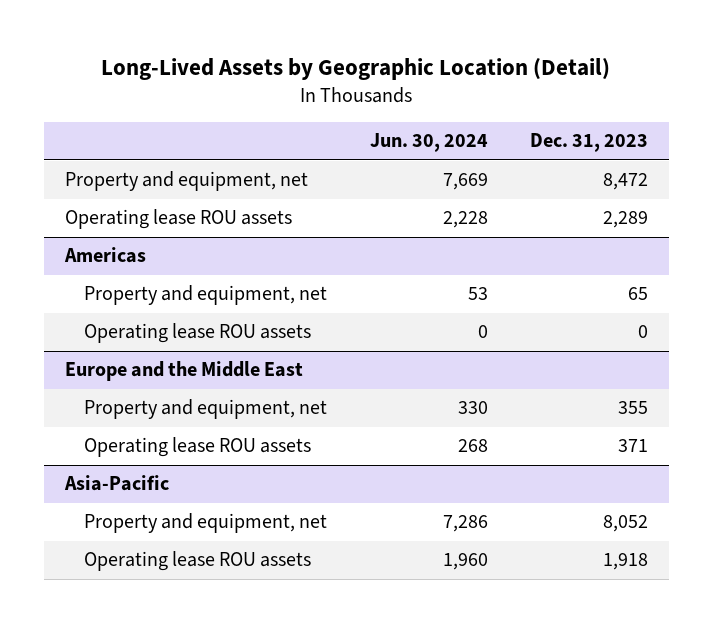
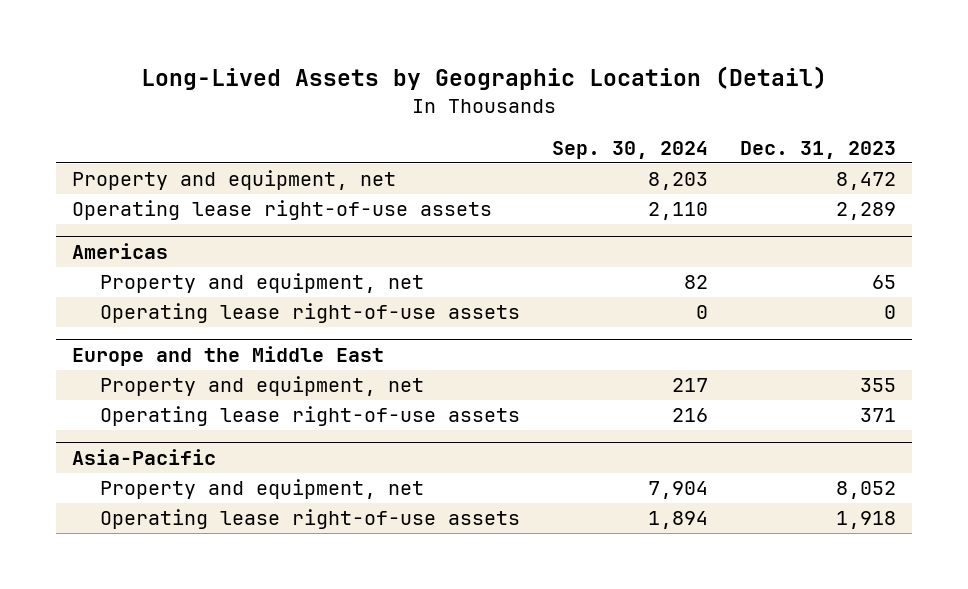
- | Jun. 30, 2024 | Dec. 31, 2023
+ | Sep. 30, 2024 | Dec. 31, 2023
- Operating lease ROU assets | 2,228 | 2,289
+ Operating lease right-of-use assets | 2,110 | 2,289
@ Americas
- Operating lease ROU assets | 0 | 0
+ Operating lease right-of-use assets | 0 | 0
@ Europe and the Middle East
- Operating lease ROU assets | 268 | 371
+ Operating lease right-of-use assets | 216 | 371
@ Asia-Pacific
- Operating lease ROU assets | 1,960 | 1,918
+ Operating lease right-of-use assets | 1,894 | 1,918

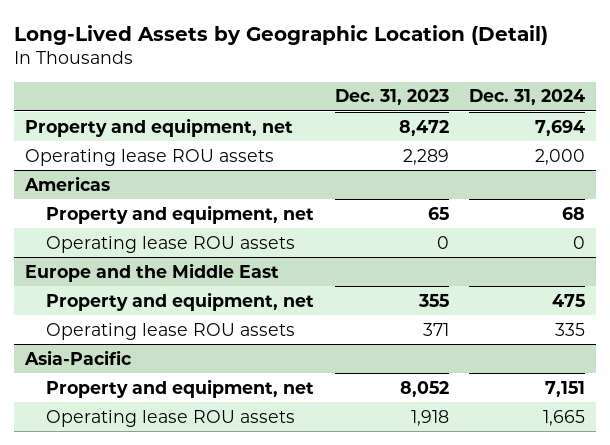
- | Sep. 30, 2024 | Dec. 31, 2023
+ | Dec. 31, 2023 | Dec. 31, 2024
- Operating lease right-of-use assets | 2,110 | 2,289
+ Operating lease ROU assets | 2,289 | 2,000
@ Americas
- Operating lease right-of-use assets | 0 | 0
+ Operating lease ROU assets | 0 | 0
@ Europe and the Middle East
- Operating lease right-of-use assets | 216 | 371
+ Operating lease ROU assets | 371 | 335
@ Asia-Pacific
- Operating lease right-of-use assets | 1,894 | 1,918
+ Operating lease ROU assets | 1,918 | 1,665

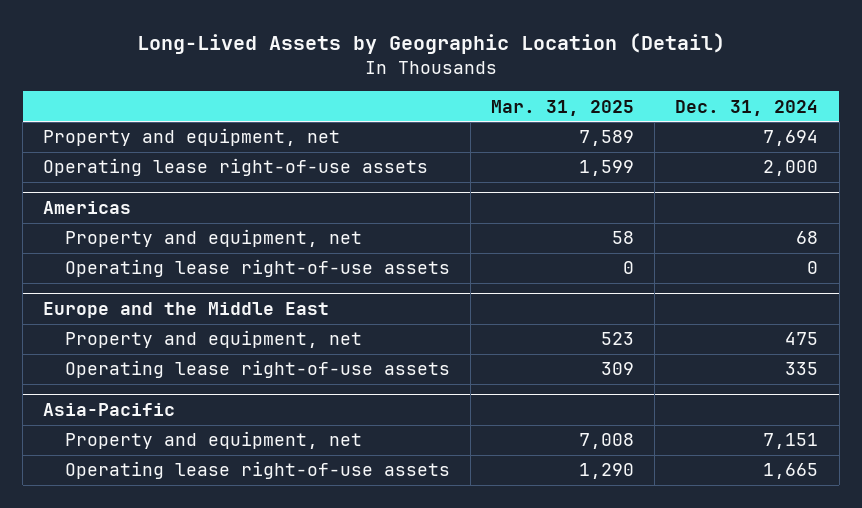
- | Dec. 31, 2023 | Dec. 31, 2024
+ | Mar. 31, 2025 | Dec. 31, 2024
- Operating lease ROU assets | 2,289 | 2,000
+ Operating lease right-of-use assets | 1,599 | 2,000
@ Americas
- Operating lease ROU assets | 0 | 0
+ Operating lease right-of-use assets | 0 | 0
@ Europe and the Middle East
- Operating lease ROU assets | 371 | 335
+ Operating lease right-of-use assets | 309 | 335
@ Asia-Pacific
- Operating lease ROU assets | 1,918 | 1,665
+ Operating lease right-of-use assets | 1,290 | 1,665

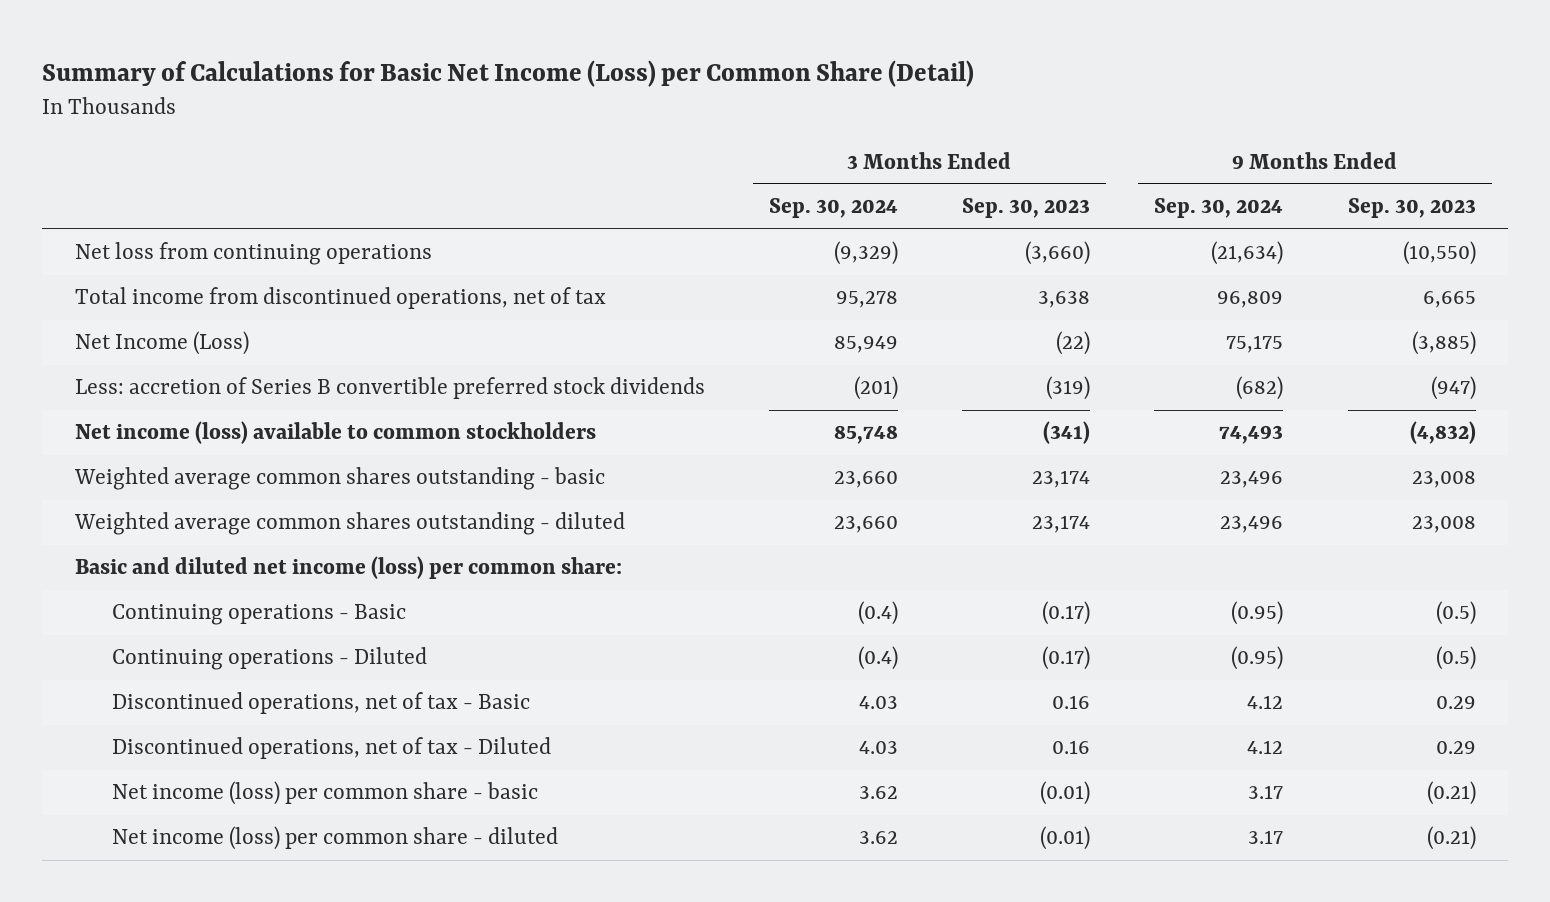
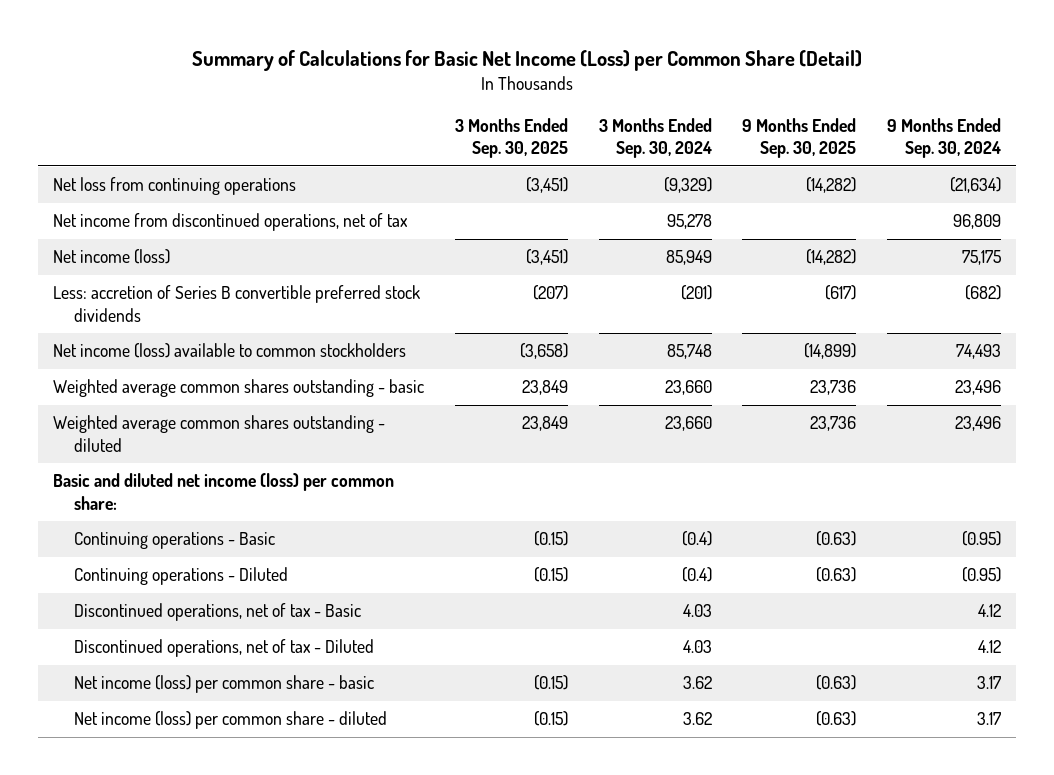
- | 3 Months Ended Sep. 30, 2024 | 3 Months Ended Sep. 30, 2023 | 9 Months Ended Sep. 30, 2024 | 9 Months Ended Sep. 30, 2023
+ | 3 Months Ended Sep. 30, 2025 | 3 Months Ended Sep. 30, 2024 | 9 Months Ended Sep. 30, 2025 | 9 Months Ended Sep. 30, 2024
- Total income from discontinued operations, net of tax | 95,278 | 3,638 | 96,809 | 6,665
- Net Income (Loss) | 85,949 | (22) | 75,175 | (3,885)
+ Net income from discontinued operations, net of tax | | 95,278 | | 96,809
+ Net income (loss) | (3,451) | 85,949 | (14,282) | 75,175

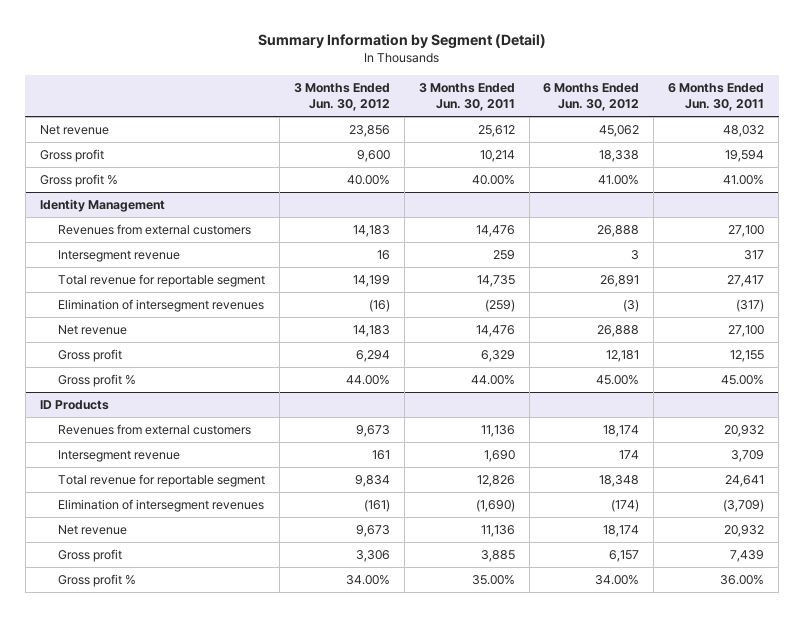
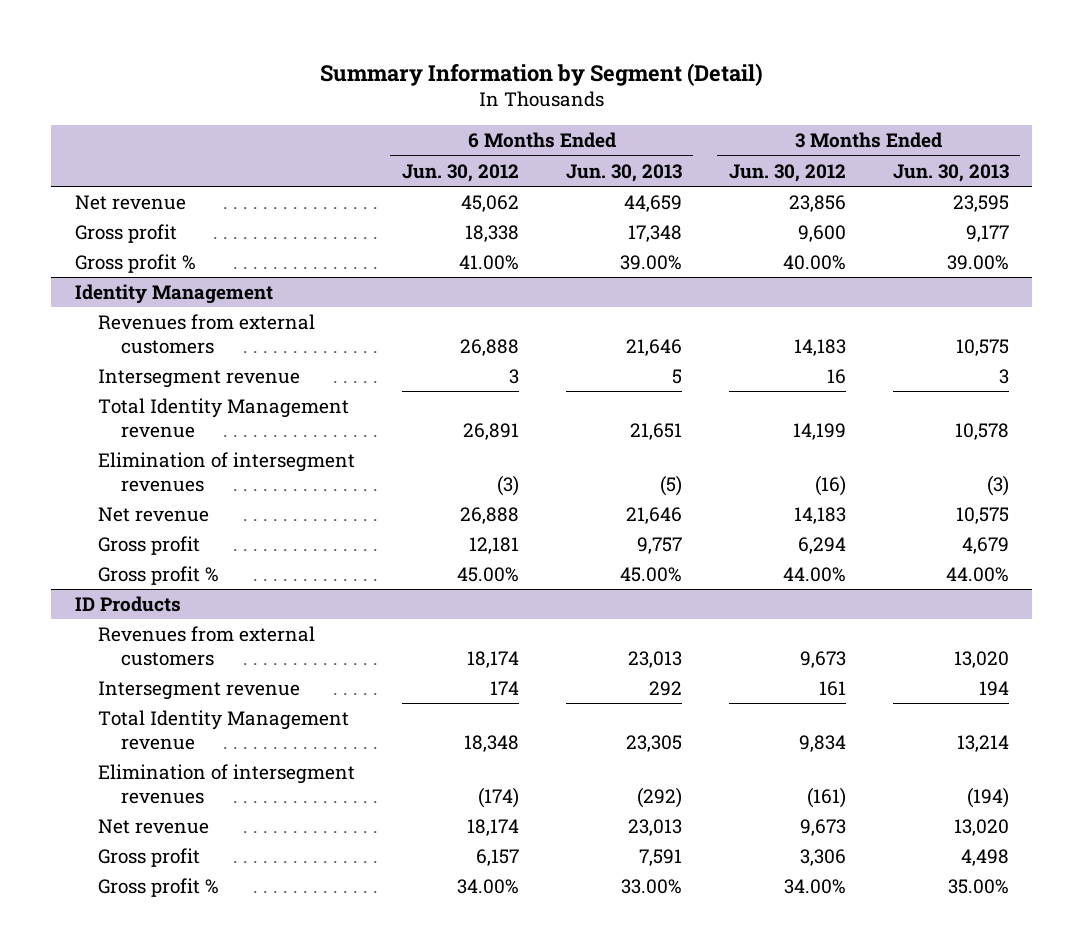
- | 3 Months Ended Jun. 30, 2012 | 3 Months Ended Jun. 30, 2011 | 6 Months Ended Jun. 30, 2012 | 6 Months Ended Jun. 30, 2011
+ | 6 Months Ended Jun. 30, 2012 | 6 Months Ended Jun. 30, 2013 | 3 Months Ended Jun. 30, 2012 | 3 Months Ended Jun. 30, 2013
@ Identity Management
- Total revenue for reportable segment | 14,199 | 14,735 | 26,891 | 27,417
+ Total Identity Management revenue | 26,891 | 21,651 | 14,199 | 10,578
@ ID Products
- Total revenue for reportable segment | 9,834 | 12,826 | 18,348 | 24,641
+ Total Identity Management revenue | 18,348 | 23,305 | 9,834 | 13,214

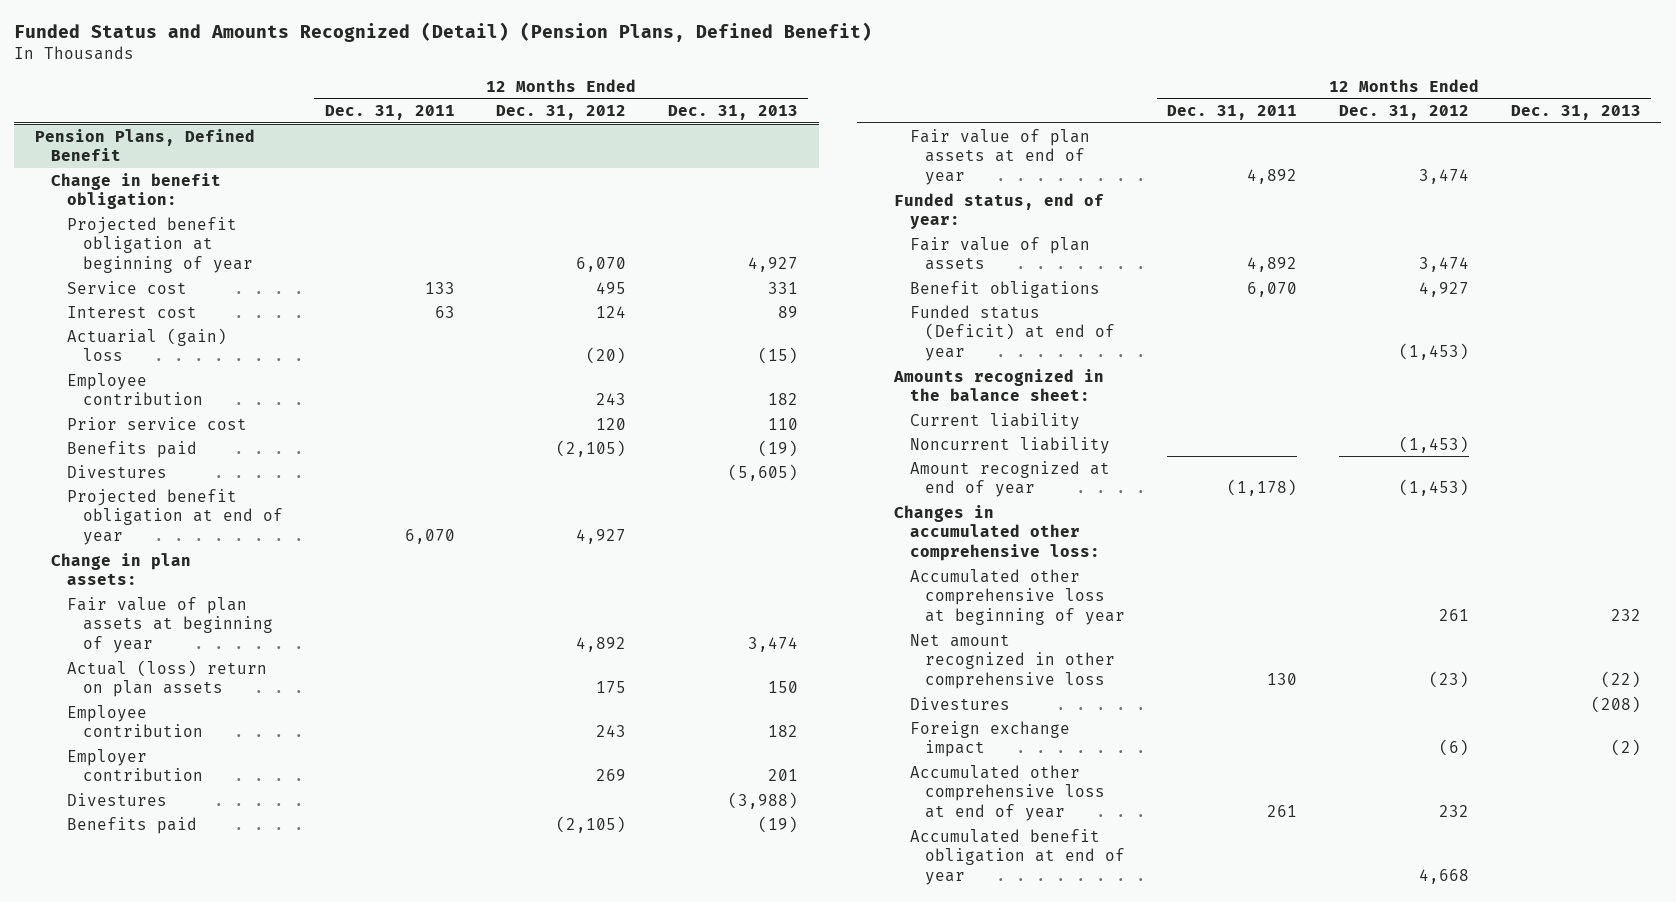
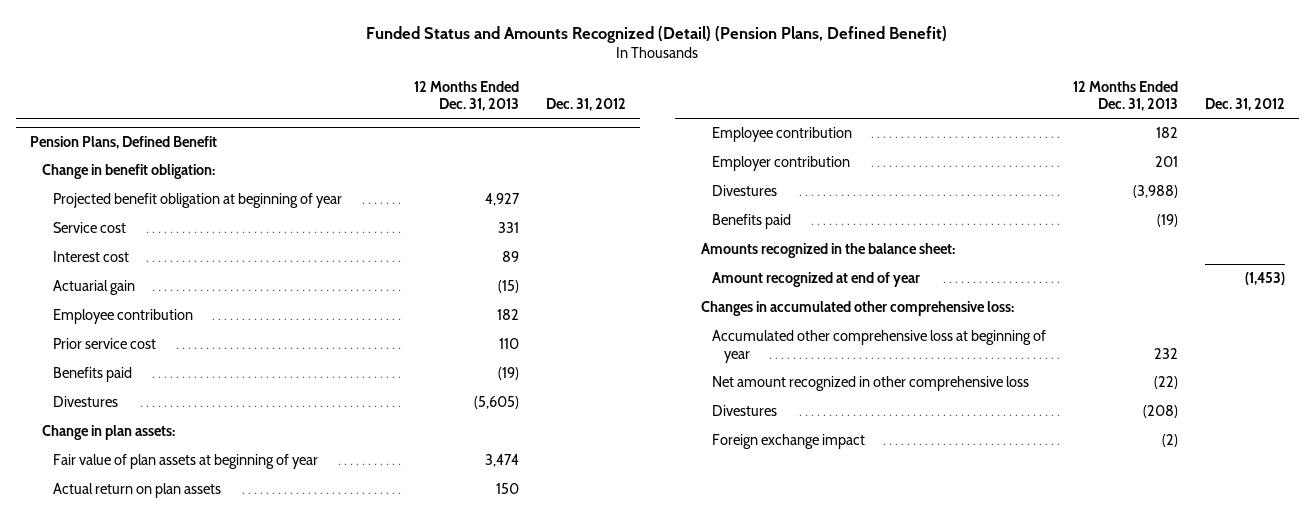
- | 12 Months Ended Dec. 31, 2011 | 12 Months Ended Dec. 31, 2012 | 12 Months Ended Dec. 31, 2013
+ | 12 Months Ended Dec. 31, 2013 | Dec. 31, 2012
@ Pension Plans, Defined Benefit
- Actuarial (gain) loss | | (20) | (15)
+ Actuarial gain | (15) |
- Projected benefit obligation at end of year | 6,070 | 4,927 |
- Actual (loss) return on plan assets | | 175 | 150
+ Actual return on plan assets | 150 |
- Fair value of plan assets at end of year | 4,892 | 3,474 |
- Funded status, end of year:
- Fair value of plan assets | 4,892 | 3,474 |
- Benefit obligations | 6,070 | 4,927 |
- Funded status (Deficit) at end of year | | (1,453) |
- Current liability
- Noncurrent liability | | (1,453) |
- Accumulated other comprehensive loss at end of year | 261 | 232 |
- Accumulated benefit obligation at end of year | | 4,668 |

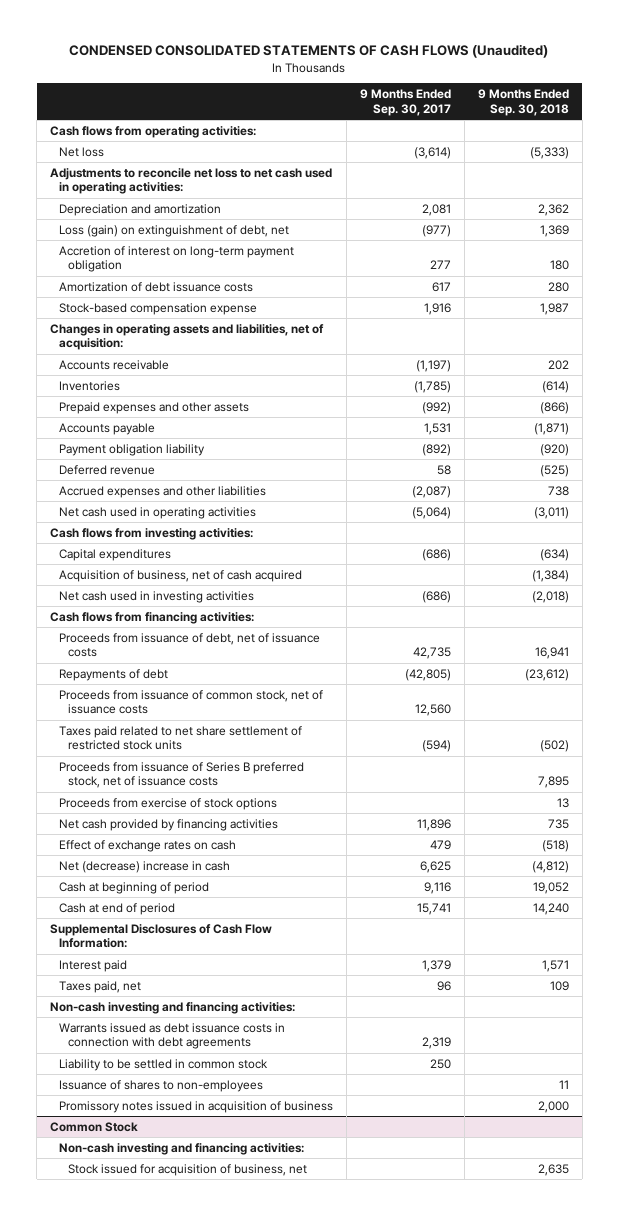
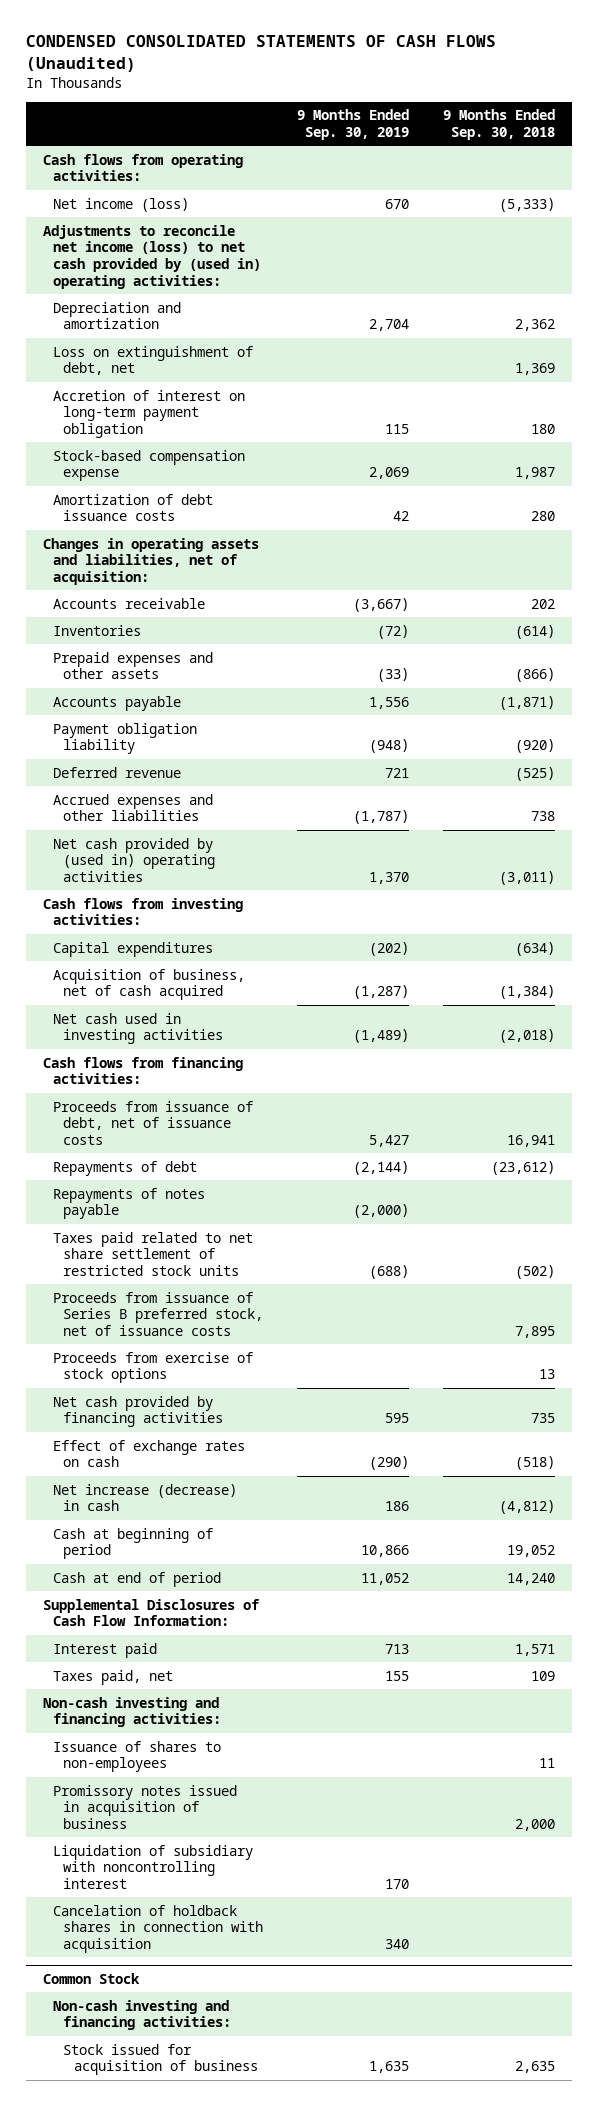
- | 9 Months Ended Sep. 30, 2017 | 9 Months Ended Sep. 30, 2018
+ | 9 Months Ended Sep. 30, 2019 | 9 Months Ended Sep. 30, 2018
- Net loss | (3,614) | (5,333)
- Adjustments to reconcile net loss to net cash used in operating activities:
+ Net income (loss) | 670 | (5,333)
+ Adjustments to reconcile net income (loss) to net cash provided by (used in) operating activities:
- Loss (gain) on extinguishment of debt, net | (977) | 1,369
+ Loss on extinguishment of debt, net | | 1,369
moved down: Amortization of debt issuance costs | 42 | 280
- Net cash used in operating activities | (5,064) | (3,011)
+ Net cash provided by (used in) operating activities | 1,370 | (3,011)
- Proceeds from issuance of common stock, net of issuance costs | 12,560 |
+ Repayments of notes payable | (2,000) |
- Net (decrease) increase in cash | 6,625 | (4,812)
+ Net increase (decrease) in cash | 186 | (4,812)
- Warrants issued as debt issuance costs in connection with debt agreements | 2,319 |
- Liability to be settled in common stock | 250 |
+ Liquidation of subsidiary with noncontrolling interest | 170 |
+ Cancelation of holdback shares in connection with acquisition | 340 |
@ Common Stock
- Stock issued for acquisition of business, net | | 2,635
+ Stock issued for acquisition of business | 1,635 | 2,635

